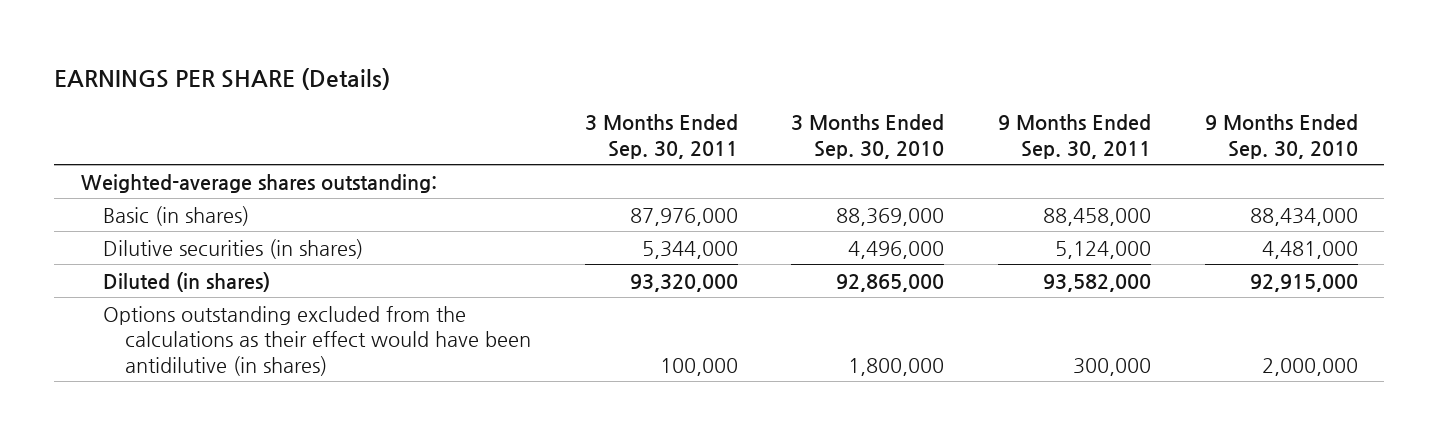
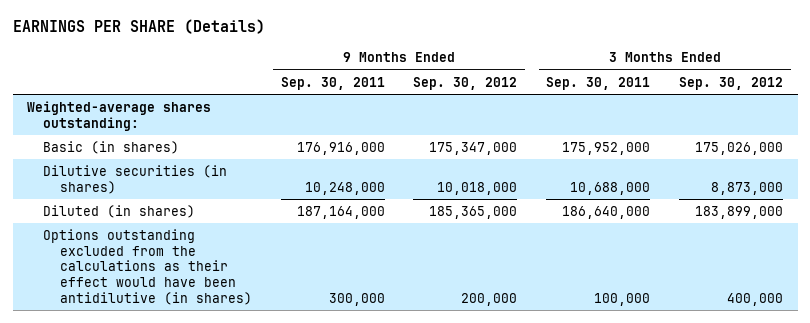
- | 3 Months Ended Sep. 30, 2011 | 3 Months Ended Sep. 30, 2010 | 9 Months Ended Sep. 30, 2011 | 9 Months Ended Sep. 30, 2010
+ | 9 Months Ended Sep. 30, 2011 | 9 Months Ended Sep. 30, 2012 | 3 Months Ended Sep. 30, 2011 | 3 Months Ended Sep. 30, 2012
- Basic (in shares) | 87,976,000 | 88,369,000 | 88,458,000 | 88,434,000
- Dilutive securities (in shares) | 5,344,000 | 4,496,000 | 5,124,000 | 4,481,000
- Diluted (in shares) | 93,320,000 | 92,865,000 | 93,582,000 | 92,915,000
+ Basic (in shares) | 176,916,000 | 175,347,000 | 175,952,000 | 175,026,000
+ Dilutive securities (in shares) | 10,248,000 | 10,018,000 | 10,688,000 | 8,873,000
+ Diluted (in shares) | 187,164,000 | 185,365,000 | 186,640,000 | 183,899,000

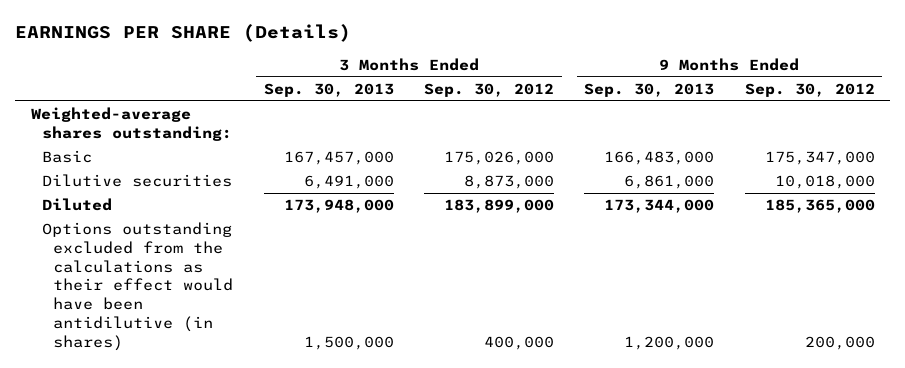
- | 9 Months Ended Sep. 30, 2011 | 9 Months Ended Sep. 30, 2012 | 3 Months Ended Sep. 30, 2011 | 3 Months Ended Sep. 30, 2012
+ | 3 Months Ended Sep. 30, 2013 | 3 Months Ended Sep. 30, 2012 | 9 Months Ended Sep. 30, 2013 | 9 Months Ended Sep. 30, 2012
- Basic (in shares) | 176,916,000 | 175,347,000 | 175,952,000 | 175,026,000
- Dilutive securities (in shares) | 10,248,000 | 10,018,000 | 10,688,000 | 8,873,000
- Diluted (in shares) | 187,164,000 | 185,365,000 | 186,640,000 | 183,899,000
+ Basic | 167,457,000 | 175,026,000 | 166,483,000 | 175,347,000
+ Dilutive securities | 6,491,000 | 8,873,000 | 6,861,000 | 10,018,000
+ Diluted | 173,948,000 | 183,899,000 | 173,344,000 | 185,365,000

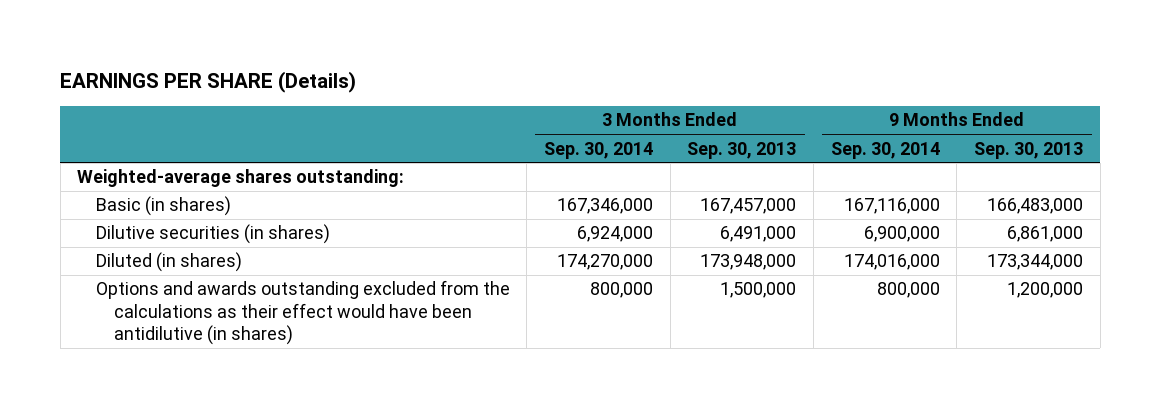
- | 3 Months Ended Sep. 30, 2013 | 3 Months Ended Sep. 30, 2012 | 9 Months Ended Sep. 30, 2013 | 9 Months Ended Sep. 30, 2012
+ | 3 Months Ended Sep. 30, 2014 | 3 Months Ended Sep. 30, 2013 | 9 Months Ended Sep. 30, 2014 | 9 Months Ended Sep. 30, 2013
- Basic | 167,457,000 | 175,026,000 | 166,483,000 | 175,347,000
- Dilutive securities | 6,491,000 | 8,873,000 | 6,861,000 | 10,018,000
- Diluted | 173,948,000 | 183,899,000 | 173,344,000 | 185,365,000
- Options outstanding excluded from the calculations as their effect would have been antidilutive (in shares) | 1,500,000 | 400,000 | 1,200,000 | 200,000
+ Basic (in shares) | 167,346,000 | 167,457,000 | 167,116,000 | 166,483,000
+ Dilutive securities (in shares) | 6,924,000 | 6,491,000 | 6,900,000 | 6,861,000
+ Diluted (in shares) | 174,270,000 | 173,948,000 | 174,016,000 | 173,344,000
+ Options and awards outstanding excluded from the calculations as their effect would have been antidilutive (in shares) | 800,000 | 1,500,000 | 800,000 | 1,200,000

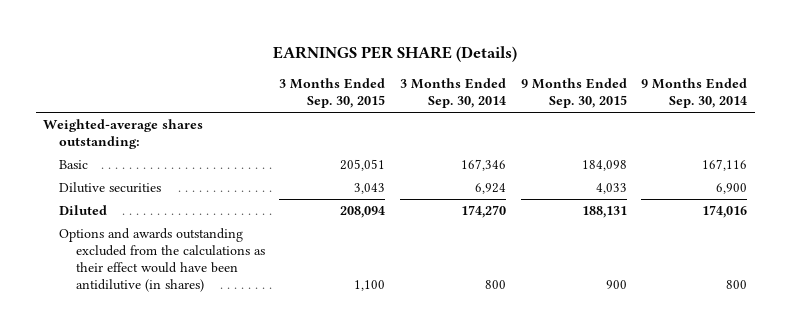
- | 3 Months Ended Sep. 30, 2014 | 3 Months Ended Sep. 30, 2013 | 9 Months Ended Sep. 30, 2014 | 9 Months Ended Sep. 30, 2013
+ | 3 Months Ended Sep. 30, 2015 | 3 Months Ended Sep. 30, 2014 | 9 Months Ended Sep. 30, 2015 | 9 Months Ended Sep. 30, 2014
- Basic (in shares) | 167,346,000 | 167,457,000 | 167,116,000 | 166,483,000
- Dilutive securities (in shares) | 6,924,000 | 6,491,000 | 6,900,000 | 6,861,000
- Diluted (in shares) | 174,270,000 | 173,948,000 | 174,016,000 | 173,344,000
- Options and awards outstanding excluded from the calculations as their effect would have been antidilutive (in shares) | 800,000 | 1,500,000 | 800,000 | 1,200,000
+ Basic | 205,051 | 167,346 | 184,098 | 167,116
+ Dilutive securities | 3,043 | 6,924 | 4,033 | 6,900
+ Diluted | 208,094 | 174,270 | 188,131 | 174,016
+ Options and awards outstanding excluded from the calculations as their effect would have been antidilutive (in shares) | 1,100 | 800 | 900 | 800

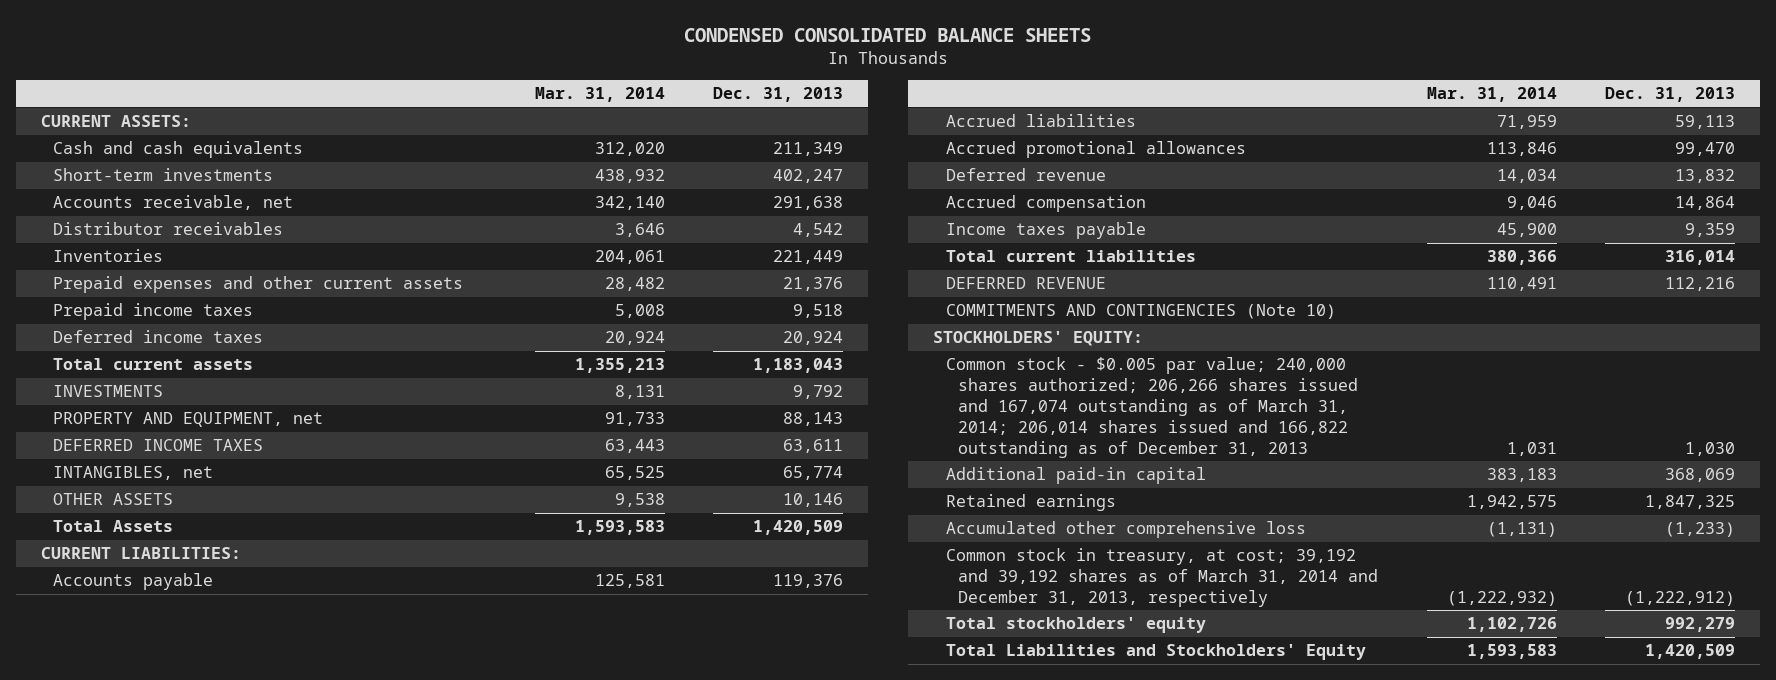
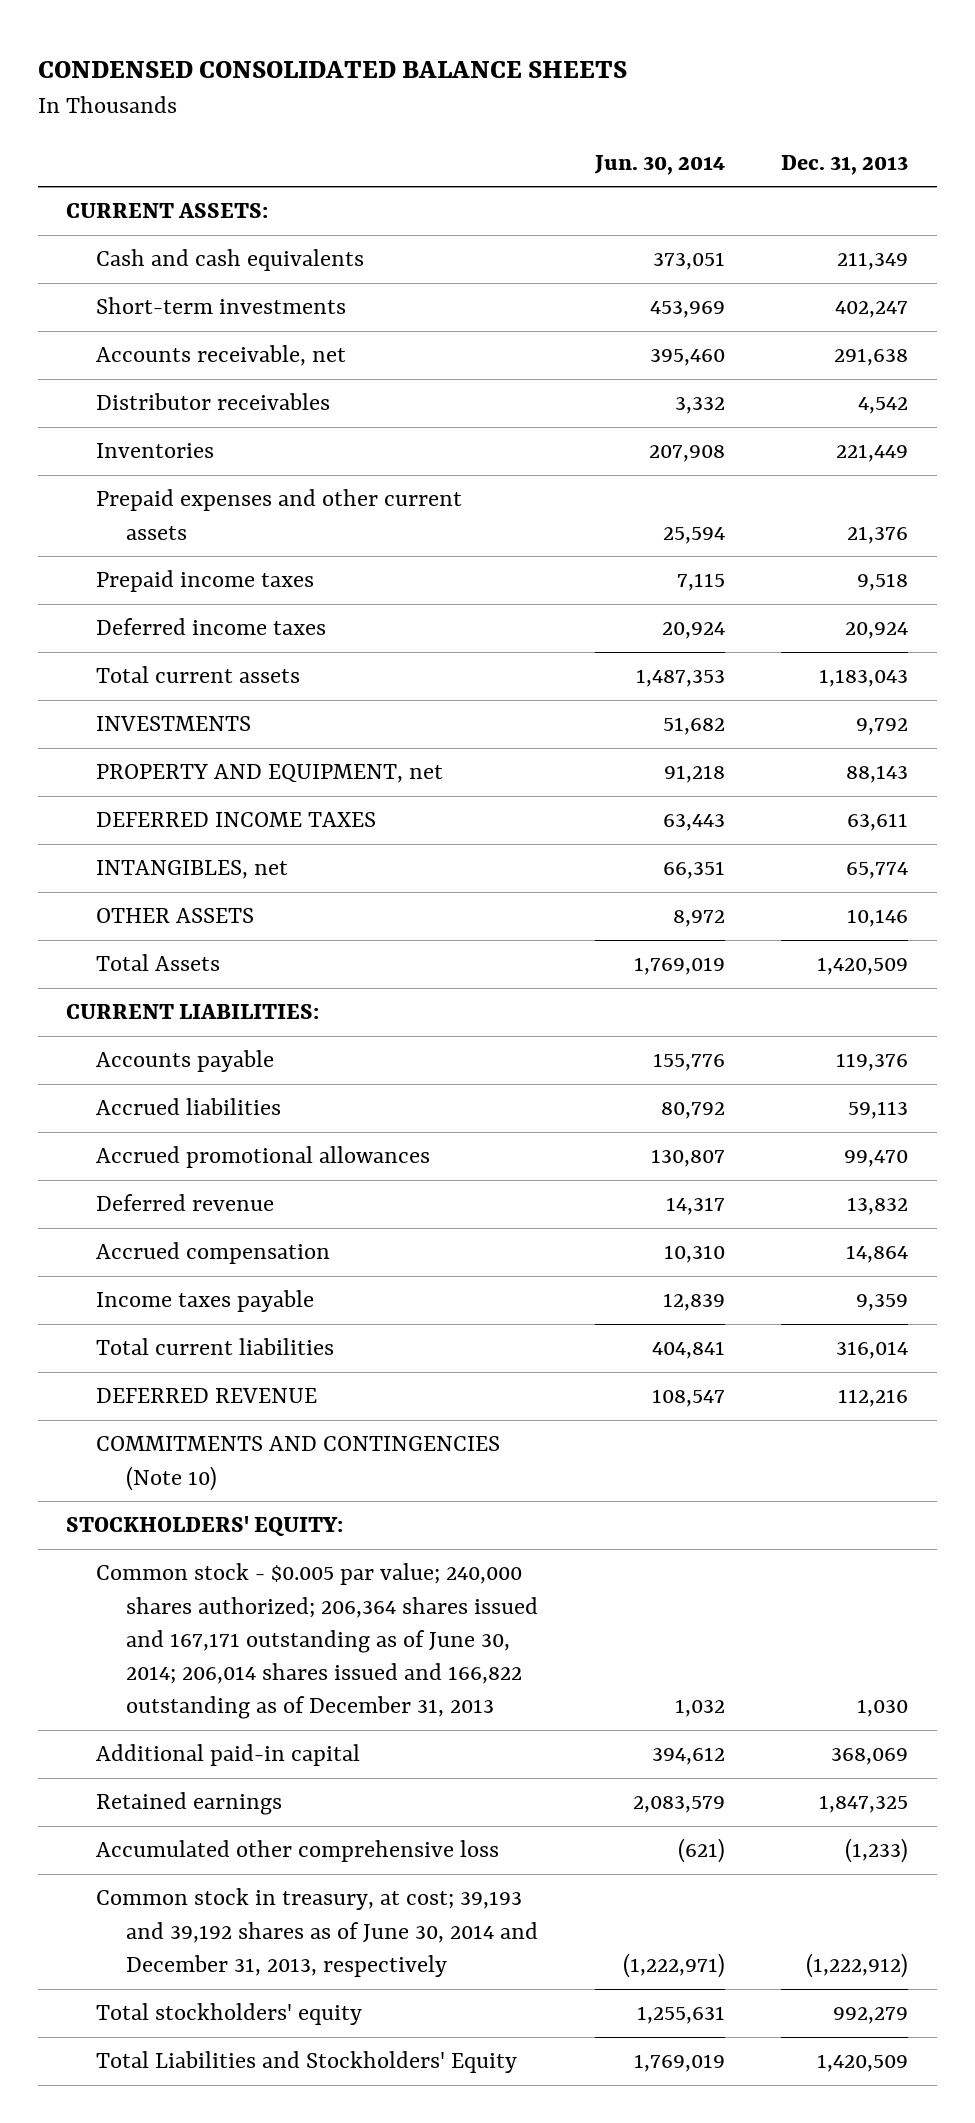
- | Mar. 31, 2014 | Dec. 31, 2013
+ | Jun. 30, 2014 | Dec. 31, 2013
- Common stock - $0.005 par value; 240,000 shares authorized; 206,266 shares issued and 167,074 outstanding as of March 31, 2014; 206,014 shares issued and 166,822 outstanding as of December 31, 2013 | 1,031 | 1,030
+ Common stock - $0.005 par value; 240,000 shares authorized; 206,364 shares issued and 167,171 outstanding as of June 30, 2014; 206,014 shares issued and 166,822 outstanding as of December 31, 2013 | 1,032 | 1,030
- Common stock in treasury, at cost; 39,192 and 39,192 shares as of March 31, 2014 and December 31, 2013, respectively | (1,222,932) | (1,222,912)
+ Common stock in treasury, at cost; 39,193 and 39,192 shares as of June 30, 2014 and December 31, 2013, respectively | (1,222,971) | (1,222,912)

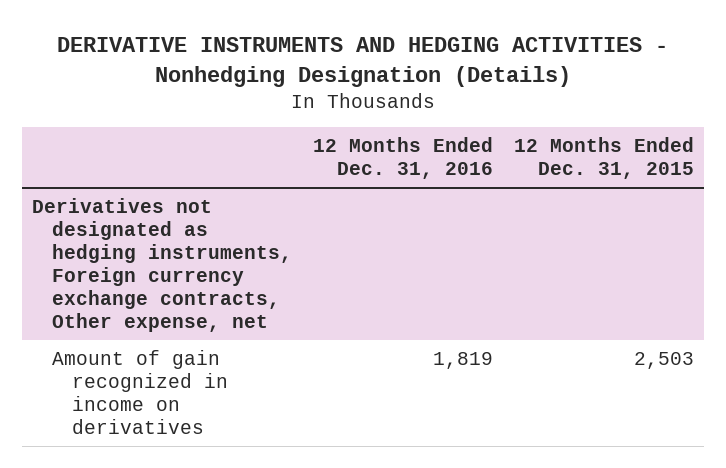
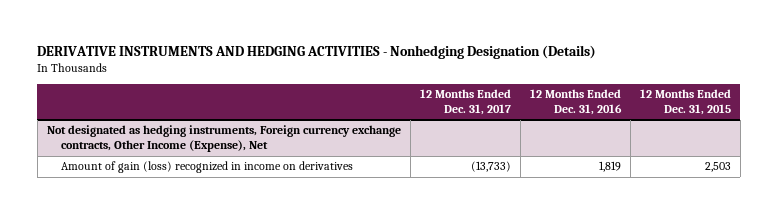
- | 12 Months Ended Dec. 31, 2016 | 12 Months Ended Dec. 31, 2015
+ | 12 Months Ended Dec. 31, 2017 | 12 Months Ended Dec. 31, 2016 | 12 Months Ended Dec. 31, 2015
- Derivatives not designated as hedging instruments, Foreign currency exchange contracts, Other expense, net
- Amount of gain recognized in income on derivatives | 1,819 | 2,503
+ Not designated as hedging instruments, Foreign currency exchange contracts, Other Income (Expense), Net
+ Amount of gain (loss) recognized in income on derivatives | (13,733) | 1,819 | 2,503

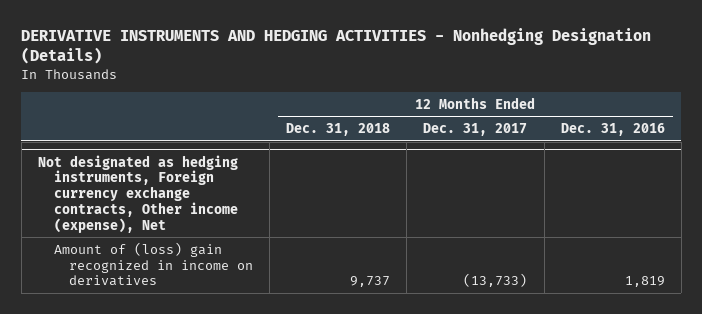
- | 12 Months Ended Dec. 31, 2017 | 12 Months Ended Dec. 31, 2016 | 12 Months Ended Dec. 31, 2015
+ | 12 Months Ended Dec. 31, 2018 | 12 Months Ended Dec. 31, 2017 | 12 Months Ended Dec. 31, 2016
- Not designated as hedging instruments, Foreign currency exchange contracts, Other Income (Expense), Net
- Amount of gain (loss) recognized in income on derivatives | (13,733) | 1,819 | 2,503
+ Not designated as hedging instruments, Foreign currency exchange contracts, Other income (expense), Net
+ Amount of (loss) gain recognized in income on derivatives | 9,737 | (13,733) | 1,819

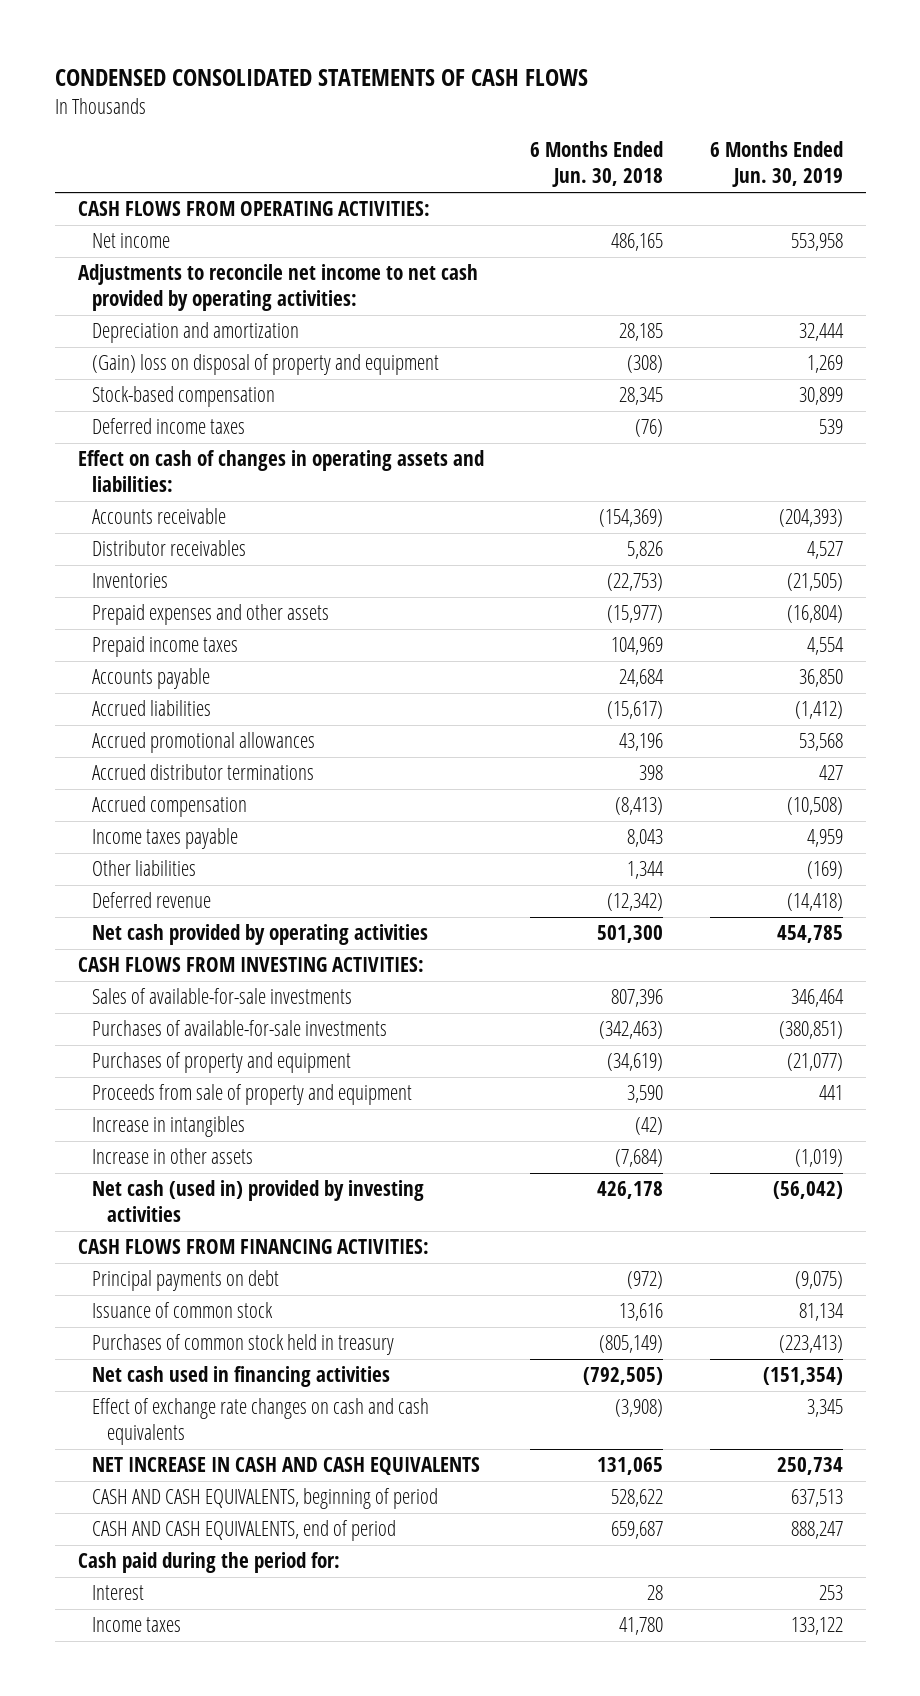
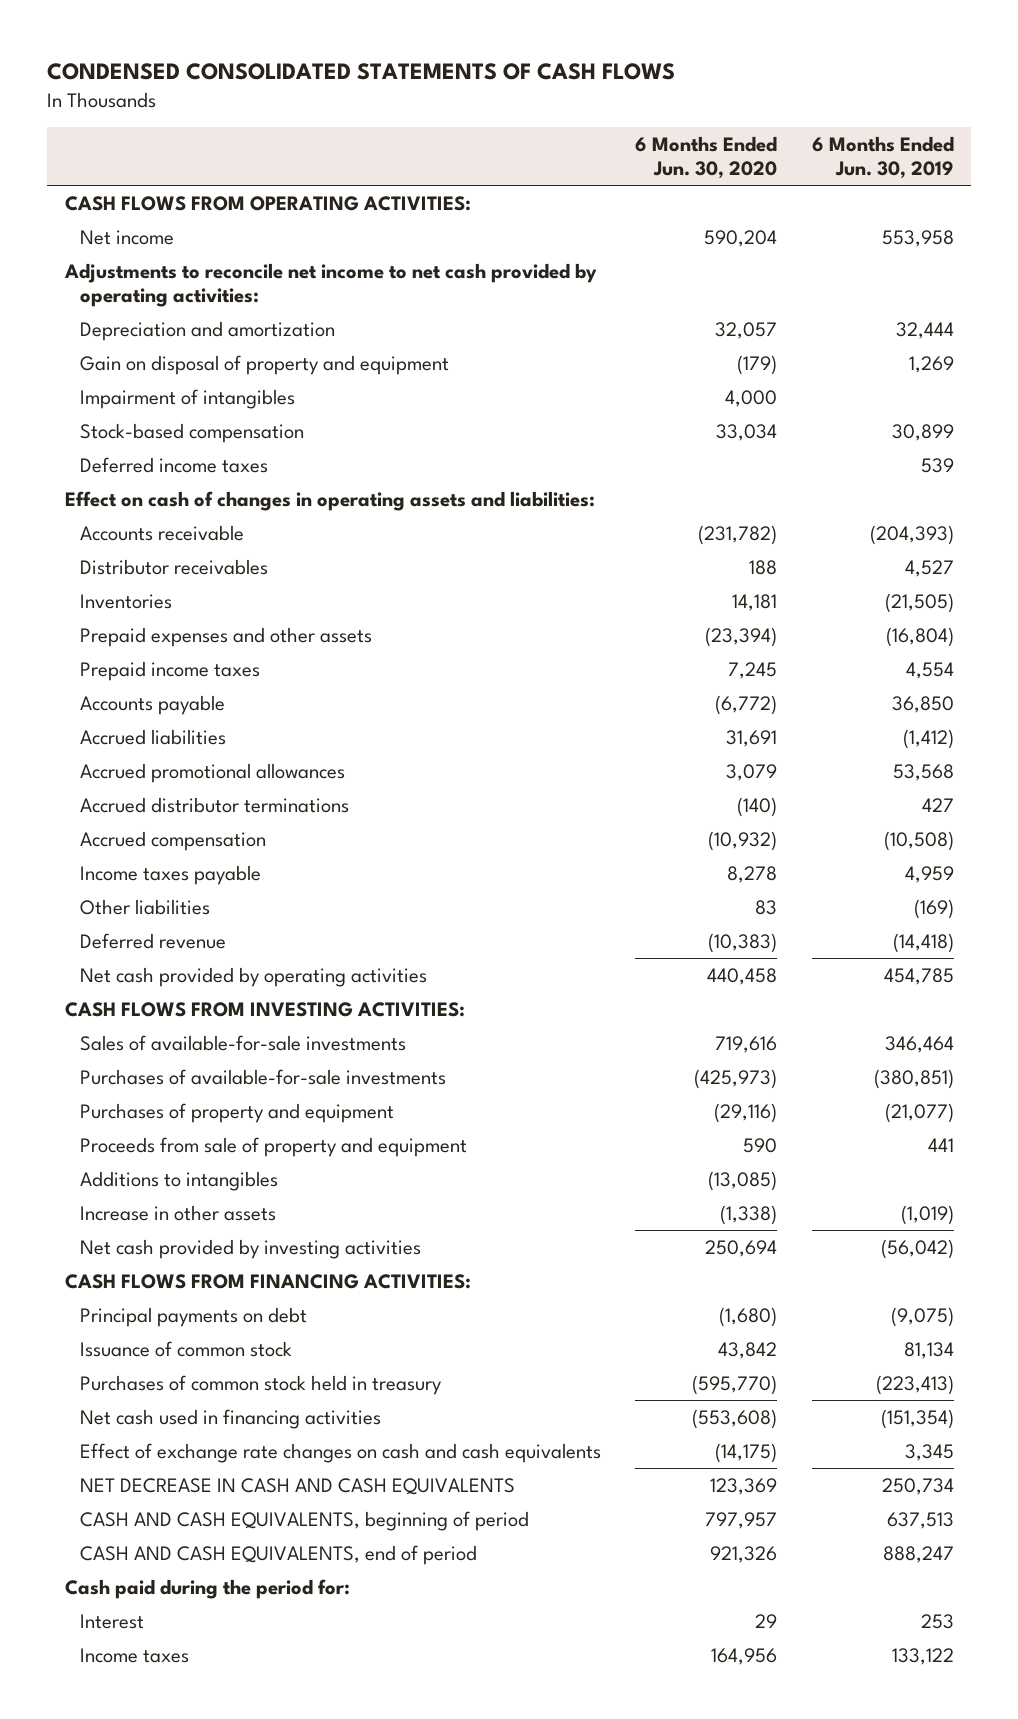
- | 6 Months Ended Jun. 30, 2018 | 6 Months Ended Jun. 30, 2019
+ | 6 Months Ended Jun. 30, 2020 | 6 Months Ended Jun. 30, 2019
- (Gain) loss on disposal of property and equipment | (308) | 1,269
+ Gain on disposal of property and equipment | (179) | 1,269
+ Impairment of intangibles | 4,000 |
- Increase in intangibles | (42) |
+ Additions to intangibles | (13,085) |
- Net cash (used in) provided by investing activities | 426,178 | (56,042)
+ Net cash provided by investing activities | 250,694 | (56,042)
- NET INCREASE IN CASH AND CASH EQUIVALENTS | 131,065 | 250,734
+ NET DECREASE IN CASH AND CASH EQUIVALENTS | 123,369 | 250,734

